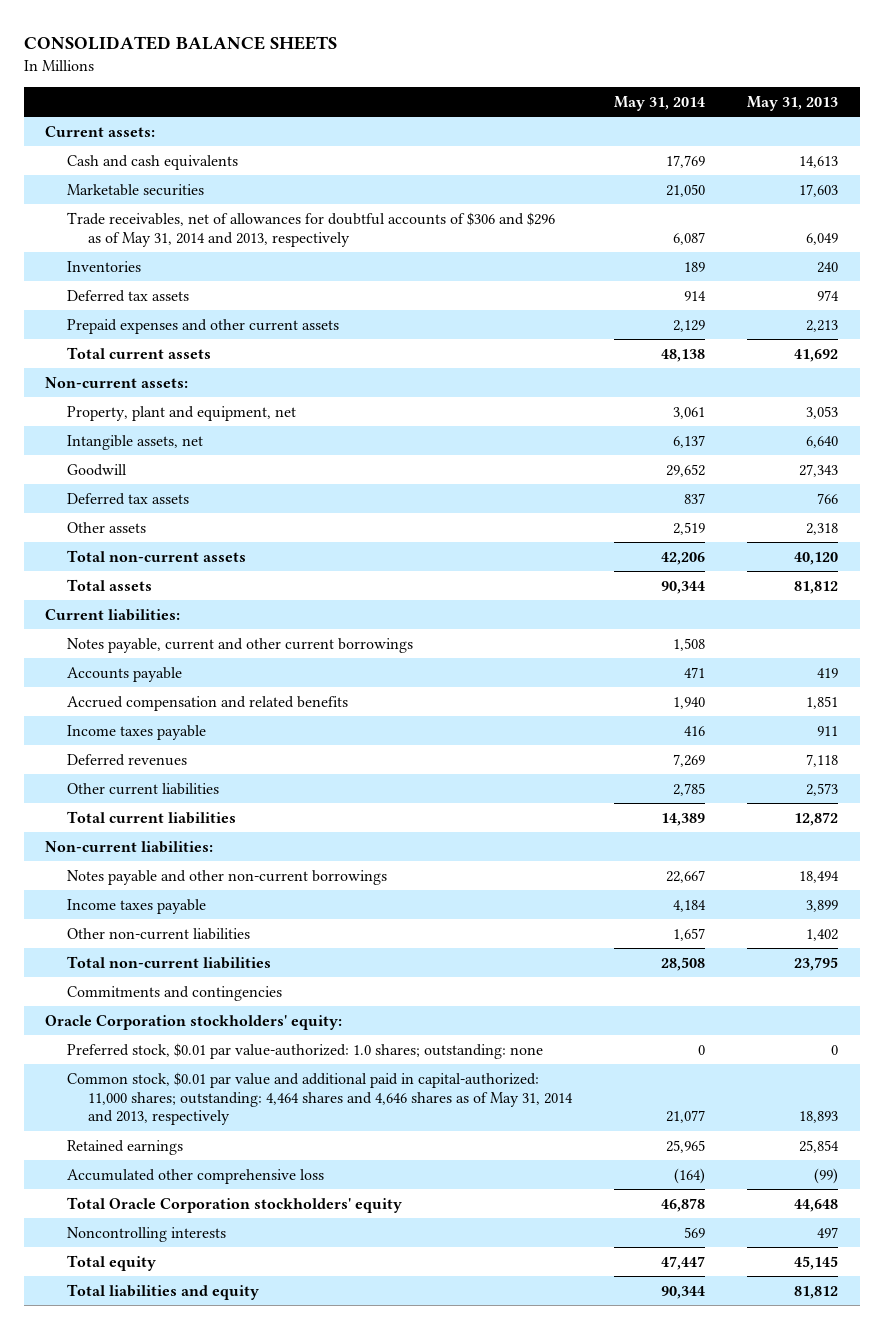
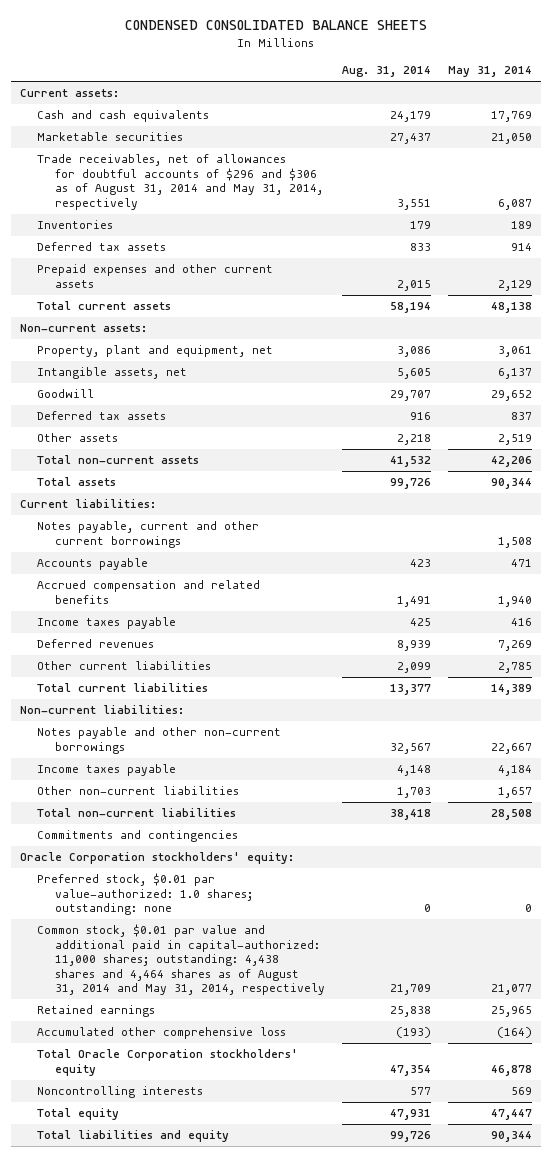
- CONSOLIDATED BALANCE SHEETS
+ CONDENSED CONSOLIDATED BALANCE SHEETS
- | May 31, 2014 | May 31, 2013
+ | Aug. 31, 2014 | May 31, 2014
- Trade receivables, net of allowances for doubtful accounts of $306 and $296 as of May 31, 2014 and 2013, respectively | 6,087 | 6,049
+ Trade receivables, net of allowances for doubtful accounts of $296 and $306 as of August 31, 2014 and May 31, 2014, respectively | 3,551 | 6,087
- Common stock, $0.01 par value and additional paid in capital-authorized: 11,000 shares; outstanding: 4,464 shares and 4,646 shares as of May 31, 2014 and 2013, respectively | 21,077 | 18,893
+ Common stock, $0.01 par value and additional paid in capital-authorized: 11,000 shares; outstanding: 4,438 shares and 4,464 shares as of August 31, 2014 and May 31, 2014, respectively | 21,709 | 21,077

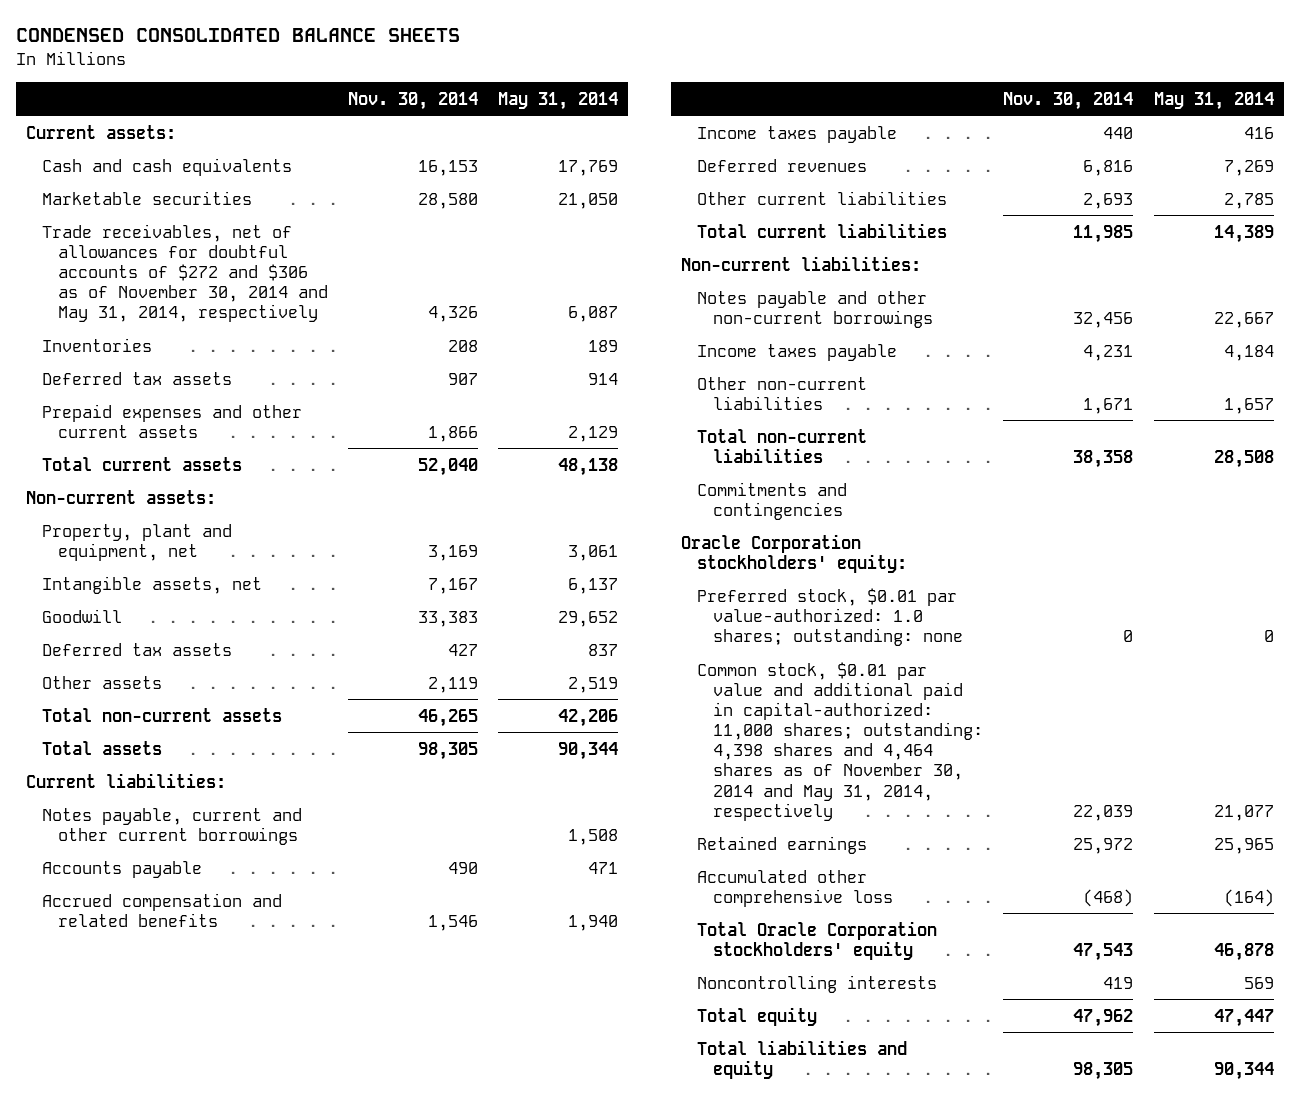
- | Aug. 31, 2014 | May 31, 2014
+ | Nov. 30, 2014 | May 31, 2014
- Trade receivables, net of allowances for doubtful accounts of $296 and $306 as of August 31, 2014 and May 31, 2014, respectively | 3,551 | 6,087
+ Trade receivables, net of allowances for doubtful accounts of $272 and $306 as of November 30, 2014 and May 31, 2014, respectively | 4,326 | 6,087
- Common stock, $0.01 par value and additional paid in capital-authorized: 11,000 shares; outstanding: 4,438 shares and 4,464 shares as of August 31, 2014 and May 31, 2014, respectively | 21,709 | 21,077
+ Common stock, $0.01 par value and additional paid in capital-authorized: 11,000 shares; outstanding: 4,398 shares and 4,464 shares as of November 30, 2014 and May 31, 2014, respectively | 22,039 | 21,077

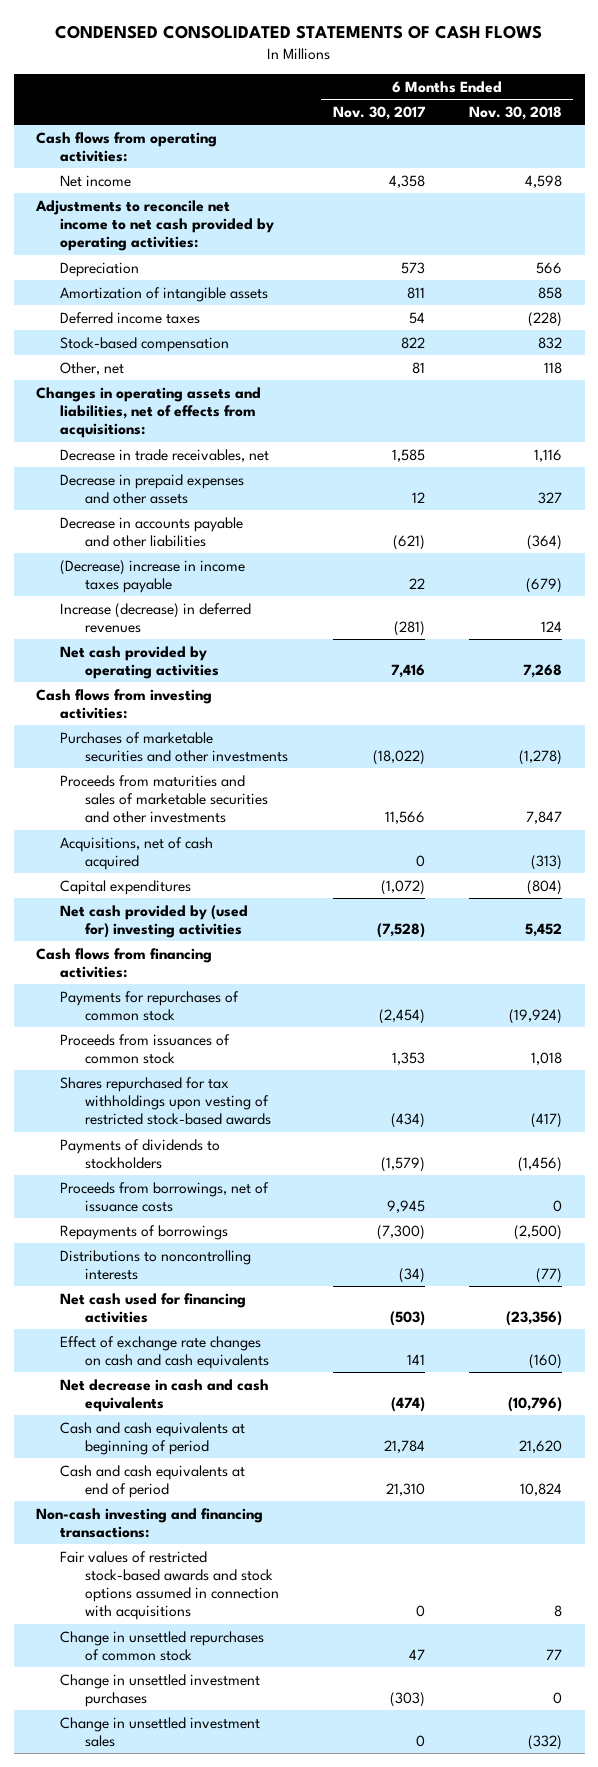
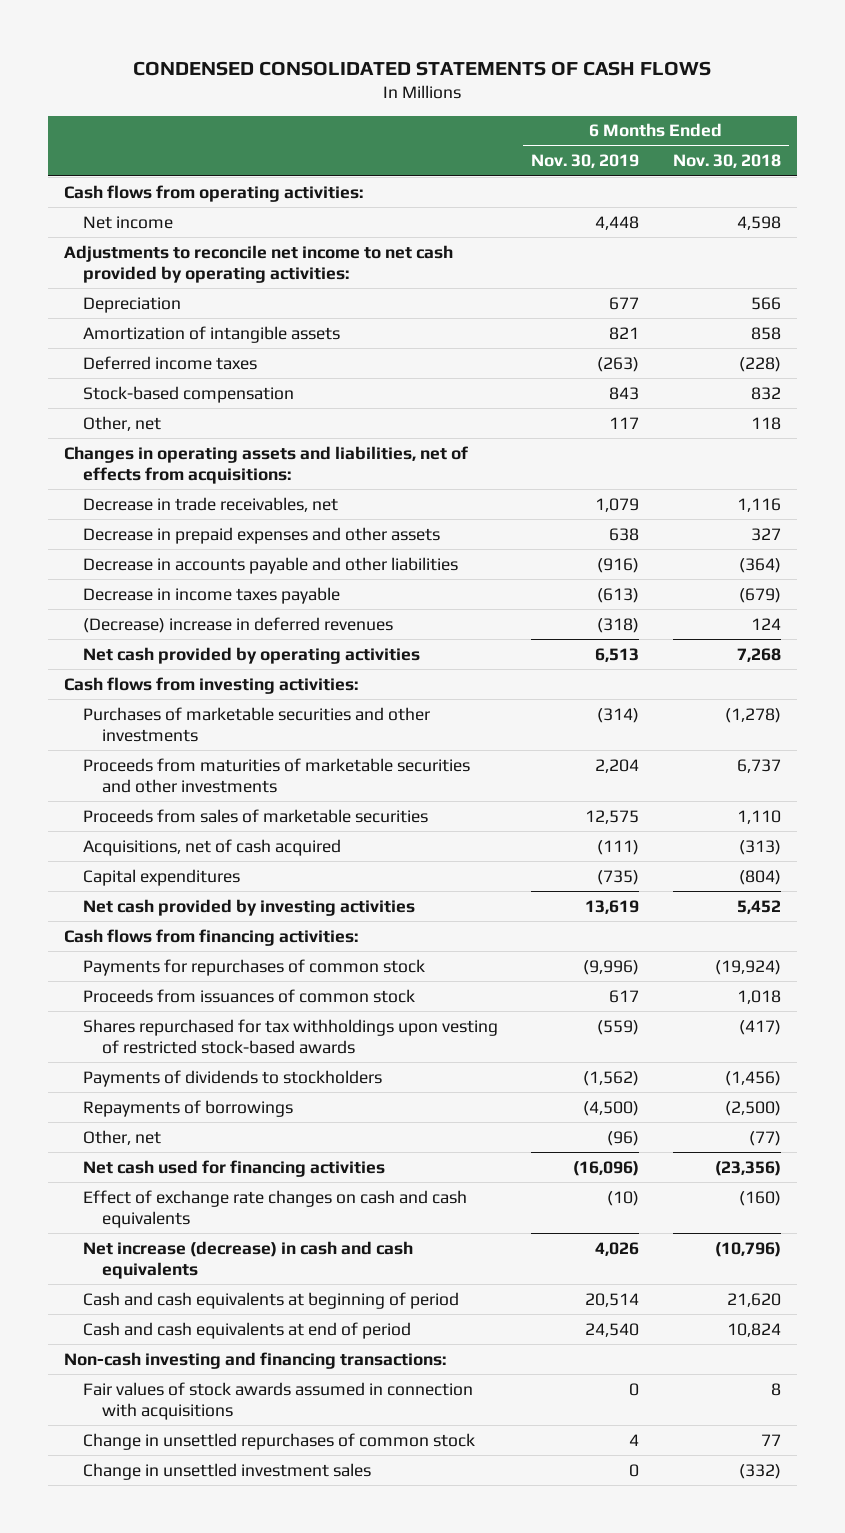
- | 6 Months Ended Nov. 30, 2017 | 6 Months Ended Nov. 30, 2018
+ | 6 Months Ended Nov. 30, 2019 | 6 Months Ended Nov. 30, 2018
- (Decrease) increase in income taxes payable | 22 | (679)
- Increase (decrease) in deferred revenues | (281) | 124
+ Decrease in income taxes payable | (613) | (679)
+ (Decrease) increase in deferred revenues | (318) | 124
- Proceeds from maturities and sales of marketable securities and other investments | 11,566 | 7,847
+ Proceeds from maturities of marketable securities and other investments | 2,204 | 6,737
+ Proceeds from sales of marketable securities | 12,575 | 1,110
- Net cash provided by (used for) investing activities | (7,528) | 5,452
+ Net cash provided by investing activities | 13,619 | 5,452
- Proceeds from borrowings, net of issuance costs | 9,945 | 0
- Distributions to noncontrolling interests | (34) | (77)
+ Other, net | (96) | (77)
- Net decrease in cash and cash equivalents | (474) | (10,796)
+ Net increase (decrease) in cash and cash equivalents | 4,026 | (10,796)
- Fair values of restricted stock-based awards and stock options assumed in connection with acquisitions | 0 | 8
+ Fair values of stock awards assumed in connection with acquisitions | 0 | 8
- Change in unsettled investment purchases | (303) | 0

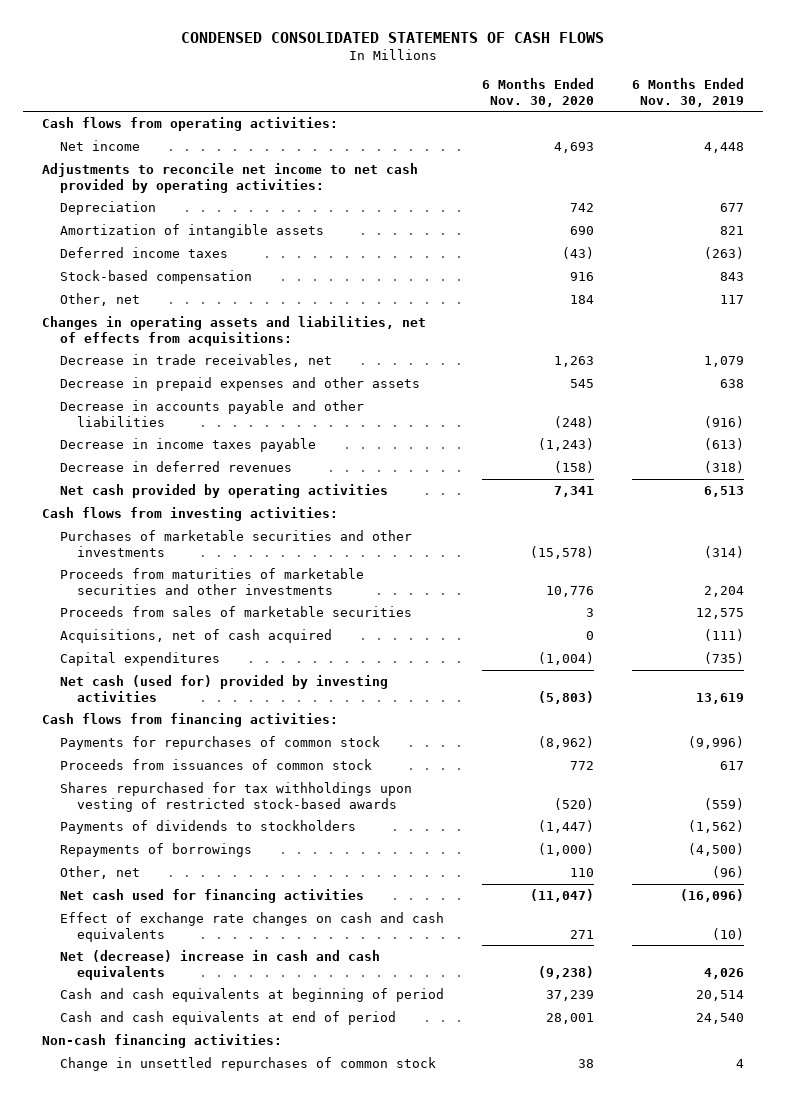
- | 6 Months Ended Nov. 30, 2019 | 6 Months Ended Nov. 30, 2018
+ | 6 Months Ended Nov. 30, 2020 | 6 Months Ended Nov. 30, 2019
- (Decrease) increase in deferred revenues | (318) | 124
+ Decrease in deferred revenues | (158) | (318)
- Net cash provided by investing activities | 13,619 | 5,452
+ Net cash (used for) provided by investing activities | (5,803) | 13,619
- Net increase (decrease) in cash and cash equivalents | 4,026 | (10,796)
+ Net (decrease) increase in cash and cash equivalents | (9,238) | 4,026
- Non-cash investing and financing transactions:
- Fair values of stock awards assumed in connection with acquisitions | 0 | 8
+ Non-cash financing activities:
- Change in unsettled investment sales | 0 | (332)

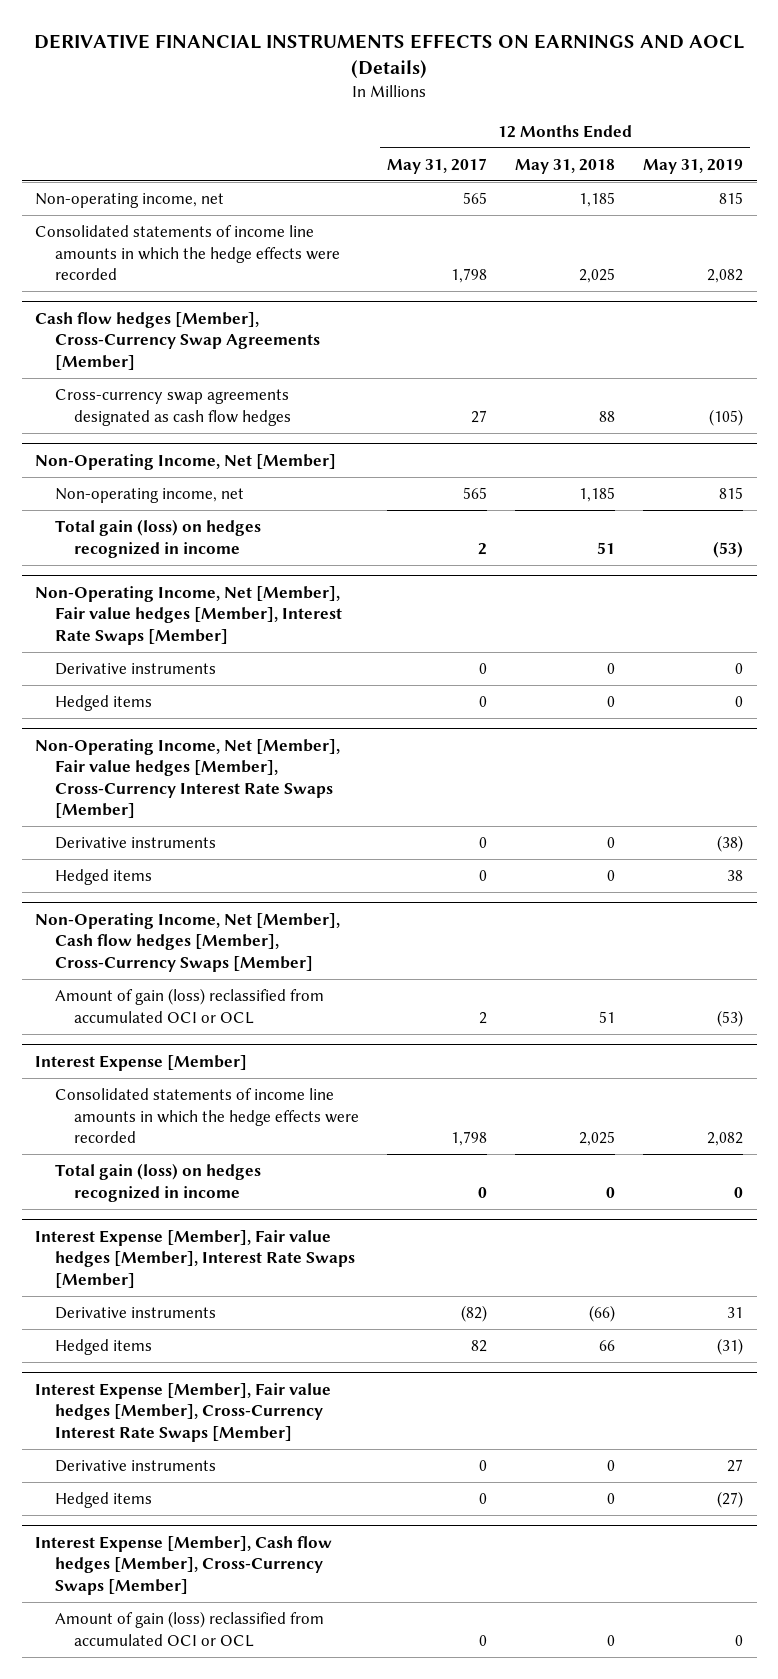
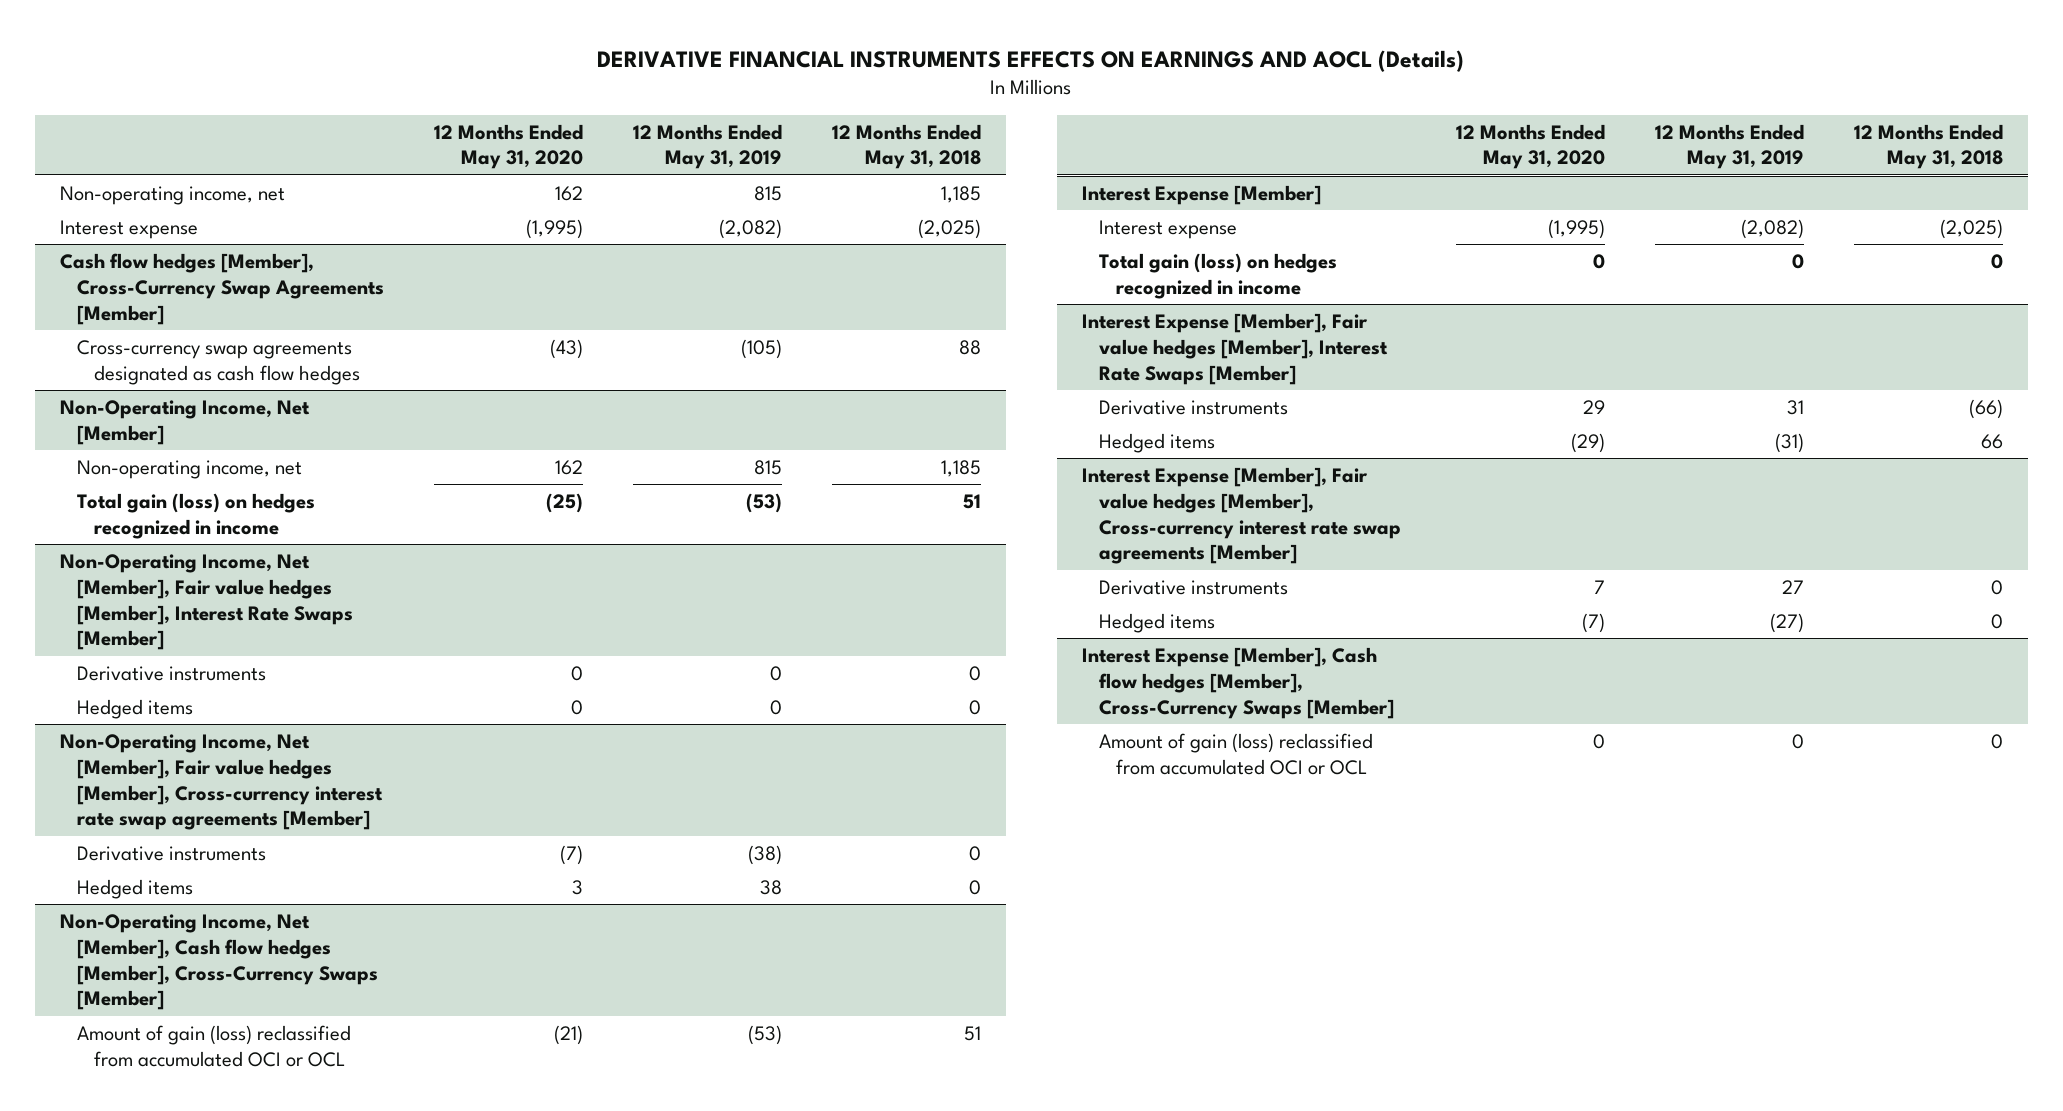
- | 12 Months Ended May 31, 2017 | 12 Months Ended May 31, 2018 | 12 Months Ended May 31, 2019
+ | 12 Months Ended May 31, 2020 | 12 Months Ended May 31, 2019 | 12 Months Ended May 31, 2018
- Consolidated statements of income line amounts in which the hedge effects were recorded | 1,798 | 2,025 | 2,082
+ Interest expense | (1,995) | (2,082) | (2,025)
- Non-Operating Income, Net [Member], Fair value hedges [Member], Cross-Currency Interest Rate Swaps [Member]
+ Non-Operating Income, Net [Member], Fair value hedges [Member], Cross-currency interest rate swap agreements [Member]
@ Interest Expense [Member]
- Consolidated statements of income line amounts in which the hedge effects were recorded | 1,798 | 2,025 | 2,082
+ Interest expense | (1,995) | (2,082) | (2,025)
- Interest Expense [Member], Fair value hedges [Member], Cross-Currency Interest Rate Swaps [Member]
+ Interest Expense [Member], Fair value hedges [Member], Cross-currency interest rate swap agreements [Member]

